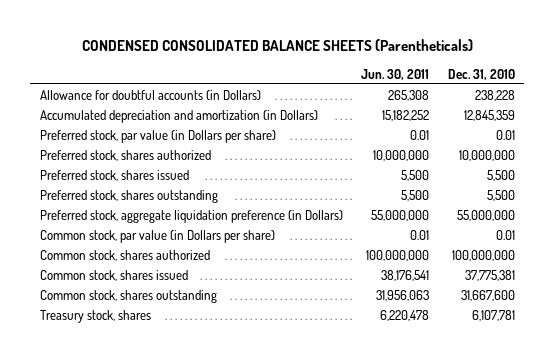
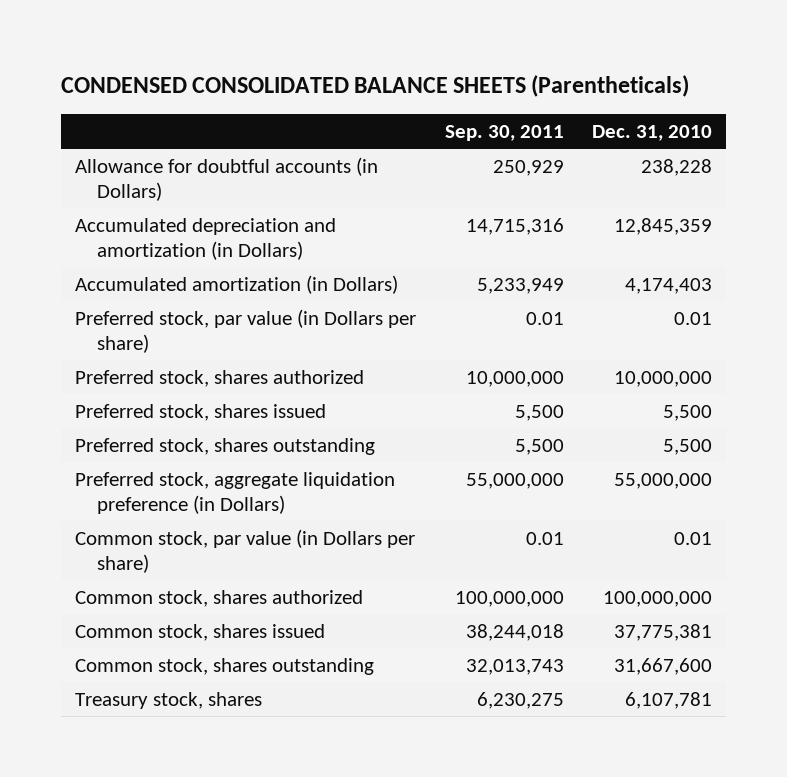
- | Jun. 30, 2011 | Dec. 31, 2010
+ | Sep. 30, 2011 | Dec. 31, 2010
+ Accumulated amortization (in Dollars) | 5,233,949 | 4,174,403

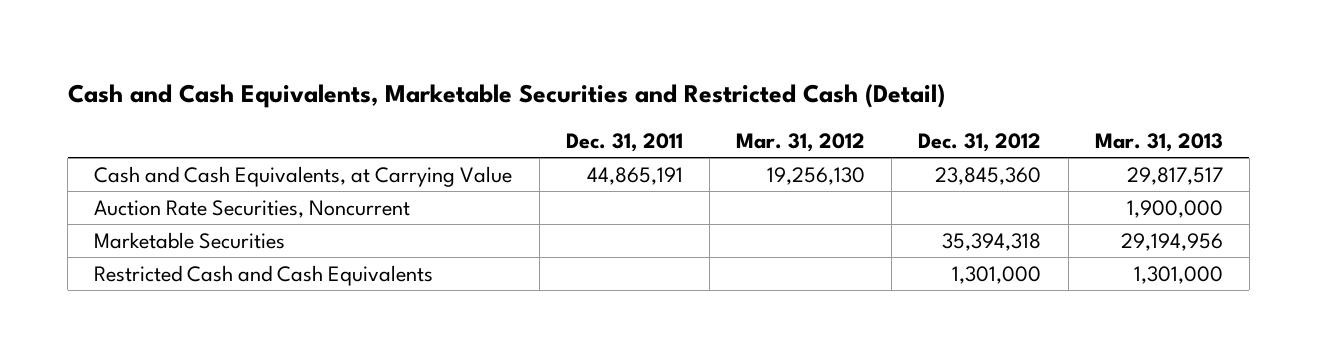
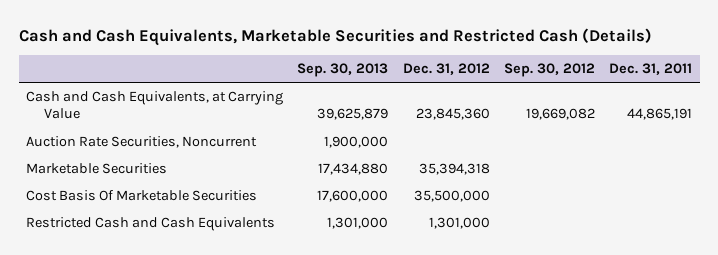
- Cash and Cash Equivalents, Marketable Securities and Restricted Cash (Detail)
+ Cash and Cash Equivalents, Marketable Securities and Restricted Cash (Details)
- | Dec. 31, 2011 | Mar. 31, 2012 | Dec. 31, 2012 | Mar. 31, 2013
+ | Sep. 30, 2013 | Dec. 31, 2012 | Sep. 30, 2012 | Dec. 31, 2011
+ Cost Basis Of Marketable Securities | 17,600,000 | 35,500,000 | |

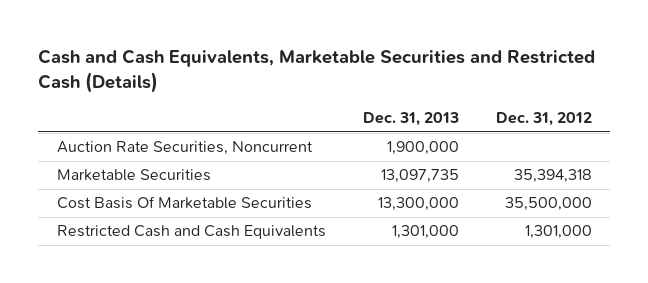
- | Sep. 30, 2013 | Dec. 31, 2012 | Sep. 30, 2012 | Dec. 31, 2011
+ | Dec. 31, 2013 | Dec. 31, 2012
- Cash and Cash Equivalents, at Carrying Value | 39,625,879 | 23,845,360 | 19,669,082 | 44,865,191

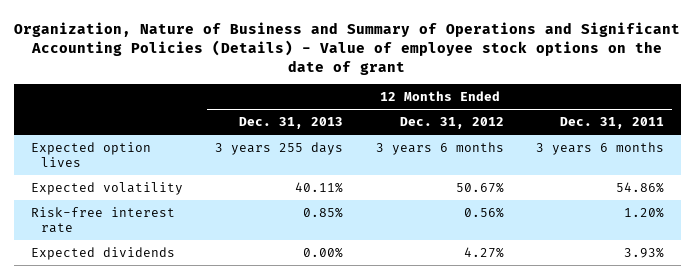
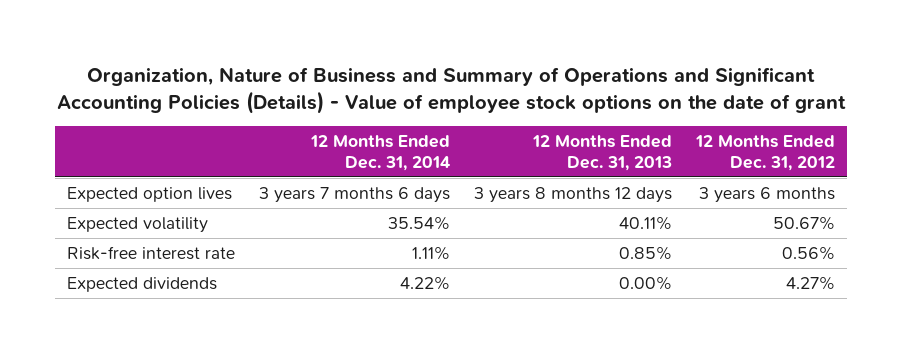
- | 12 Months Ended Dec. 31, 2013 | 12 Months Ended Dec. 31, 2012 | 12 Months Ended Dec. 31, 2011
+ | 12 Months Ended Dec. 31, 2014 | 12 Months Ended Dec. 31, 2013 | 12 Months Ended Dec. 31, 2012
- Expected option lives | 3 years 255 days | 3 years 6 months | 3 years 6 months
+ Expected option lives | 3 years 7 months 6 days | 3 years 8 months 12 days | 3 years 6 months

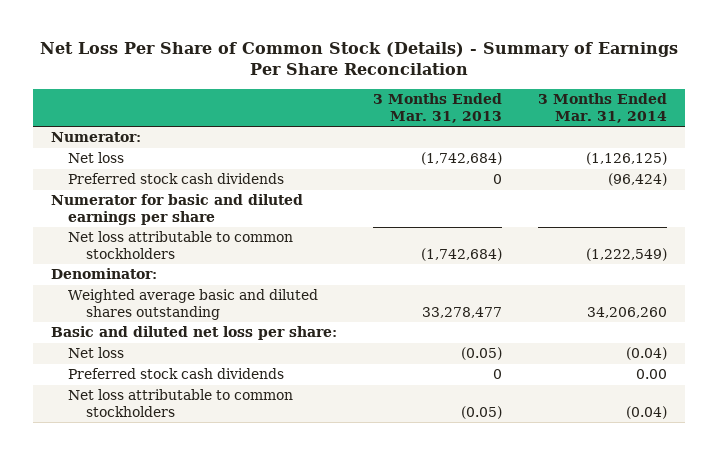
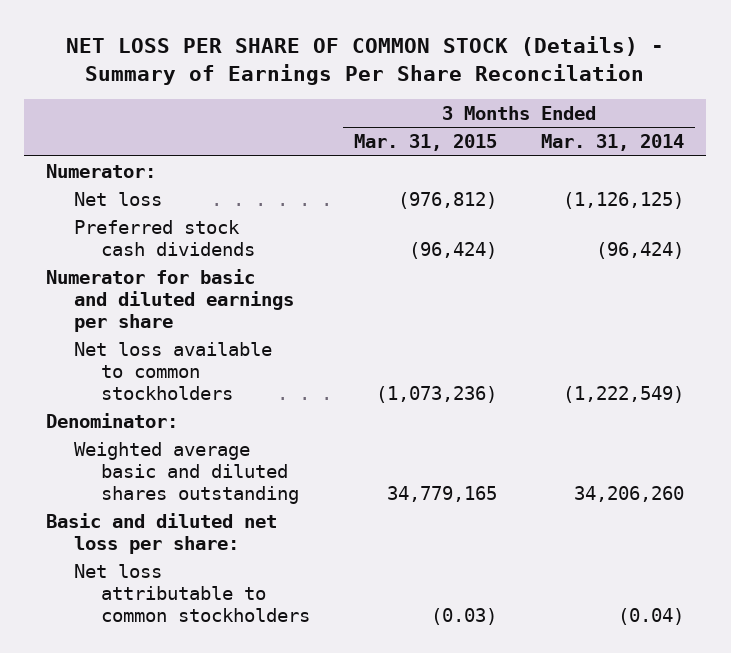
- Net Loss Per Share of Common Stock (Details) - Summary of Earnings Per Share Reconcilation
+ NET LOSS PER SHARE OF COMMON STOCK (Details) - Summary of Earnings Per Share Reconcilation
- | 3 Months Ended Mar. 31, 2013 | 3 Months Ended Mar. 31, 2014
+ | 3 Months Ended Mar. 31, 2015 | 3 Months Ended Mar. 31, 2014
- Net loss attributable to common stockholders | (1,742,684) | (1,222,549)
+ Net loss available to common stockholders | (1,073,236) | (1,222,549)
- Net loss | (0.05) | (0.04)
- Preferred stock cash dividends | 0 | 0.00

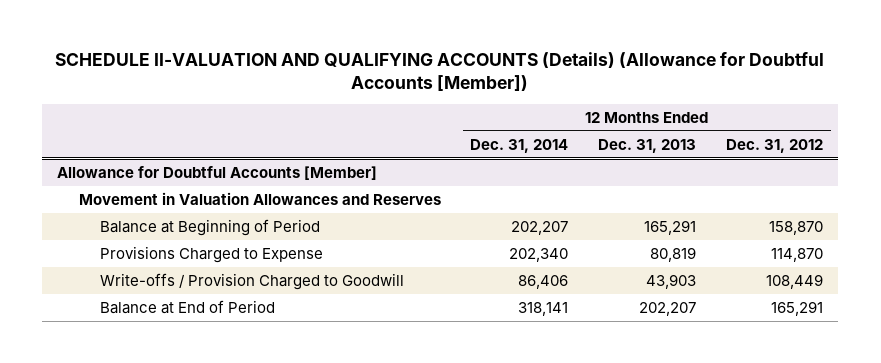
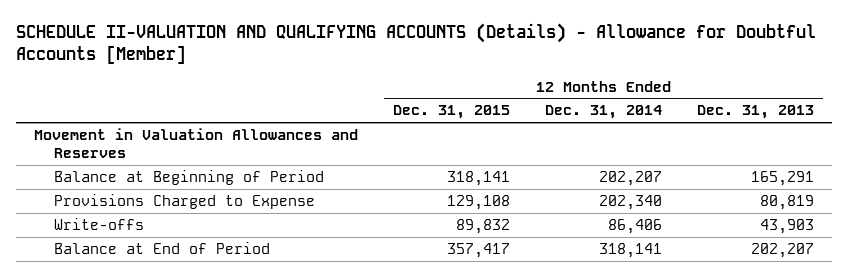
- SCHEDULE II-VALUATION AND QUALIFYING ACCOUNTS (Details) (Allowance for Doubtful Accounts [Member])
+ SCHEDULE II-VALUATION AND QUALIFYING ACCOUNTS (Details) - Allowance for Doubtful Accounts [Member]
- | 12 Months Ended Dec. 31, 2014 | 12 Months Ended Dec. 31, 2013 | 12 Months Ended Dec. 31, 2012
+ | 12 Months Ended Dec. 31, 2015 | 12 Months Ended Dec. 31, 2014 | 12 Months Ended Dec. 31, 2013
- Allowance for Doubtful Accounts [Member]
- Write-offs / Provision Charged to Goodwill | 86,406 | 43,903 | 108,449
+ Write-offs | 89,832 | 86,406 | 43,903

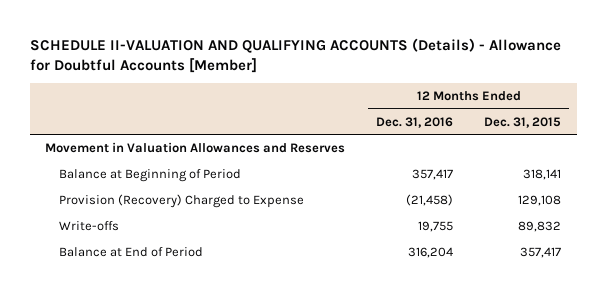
- | 12 Months Ended Dec. 31, 2015 | 12 Months Ended Dec. 31, 2014 | 12 Months Ended Dec. 31, 2013
+ | 12 Months Ended Dec. 31, 2016 | 12 Months Ended Dec. 31, 2015
- Provisions Charged to Expense | 129,108 | 202,340 | 80,819
+ Provision (Recovery) Charged to Expense | (21,458) | 129,108

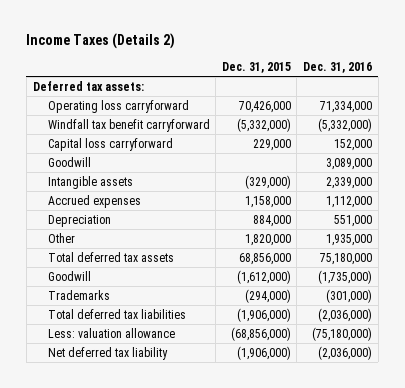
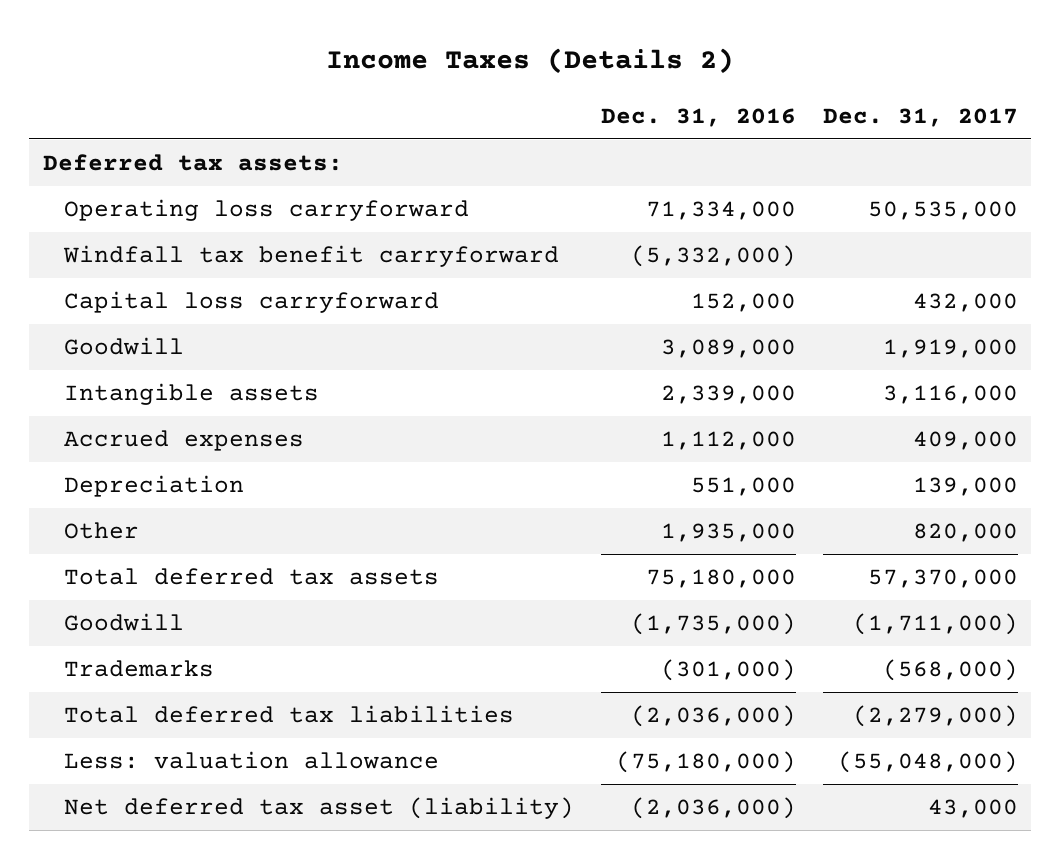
- | Dec. 31, 2015 | Dec. 31, 2016
+ | Dec. 31, 2016 | Dec. 31, 2017
- Net deferred tax liability | (1,906,000) | (2,036,000)
+ Net deferred tax asset (liability) | (2,036,000) | 43,000

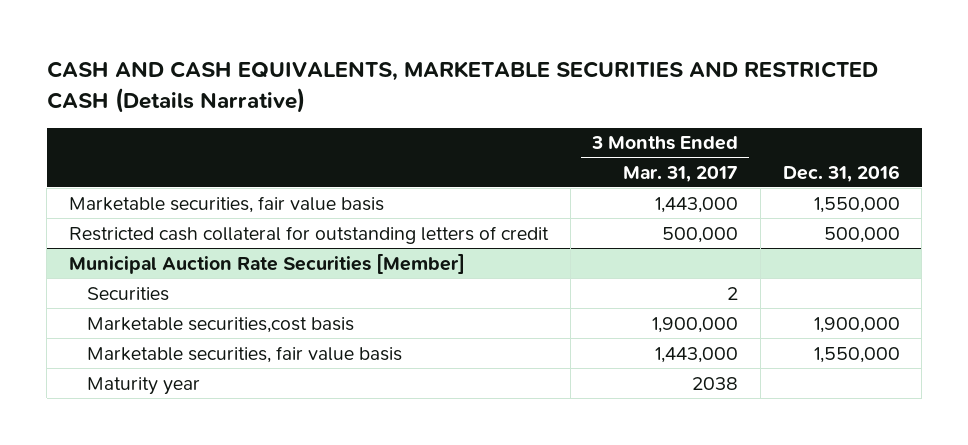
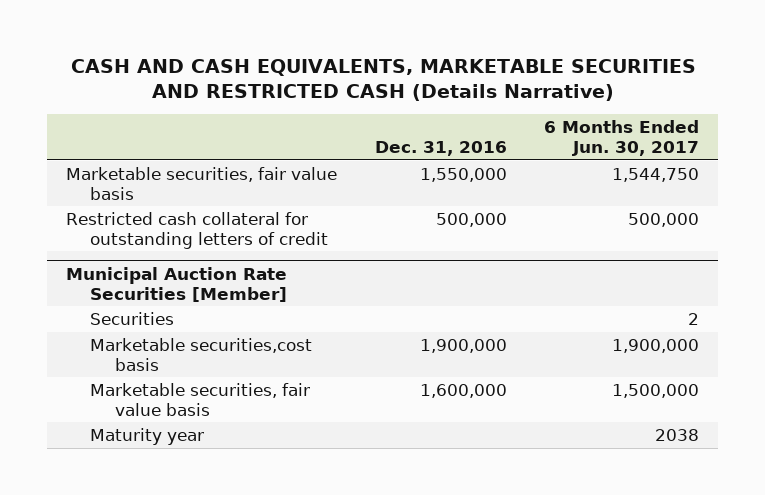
- | 3 Months Ended Mar. 31, 2017 | Dec. 31, 2016
+ | Dec. 31, 2016 | 6 Months Ended Jun. 30, 2017
@ Municipal Auction Rate Securities [Member]
- Marketable securities, fair value basis | 1,443,000 | 1,550,000
+ Marketable securities, fair value basis | 1,600,000 | 1,500,000

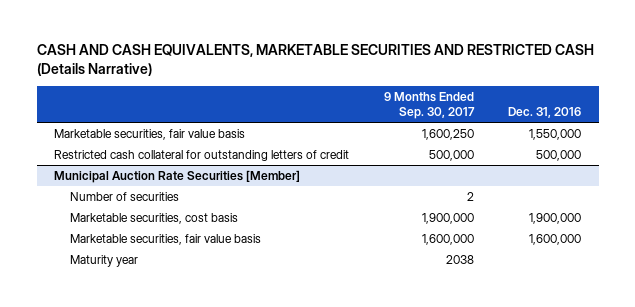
- | Dec. 31, 2016 | 6 Months Ended Jun. 30, 2017
+ | 9 Months Ended Sep. 30, 2017 | Dec. 31, 2016
@ Municipal Auction Rate Securities [Member]
- Securities | | 2
- Marketable securities,cost basis | 1,900,000 | 1,900,000
+ Number of securities | 2 |
+ Marketable securities, cost basis | 1,900,000 | 1,900,000

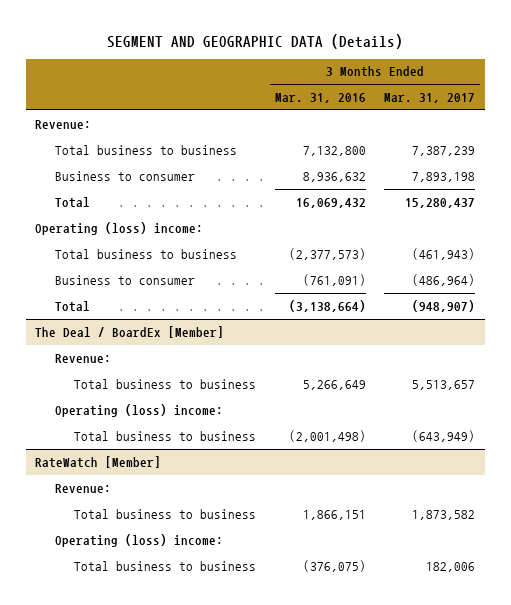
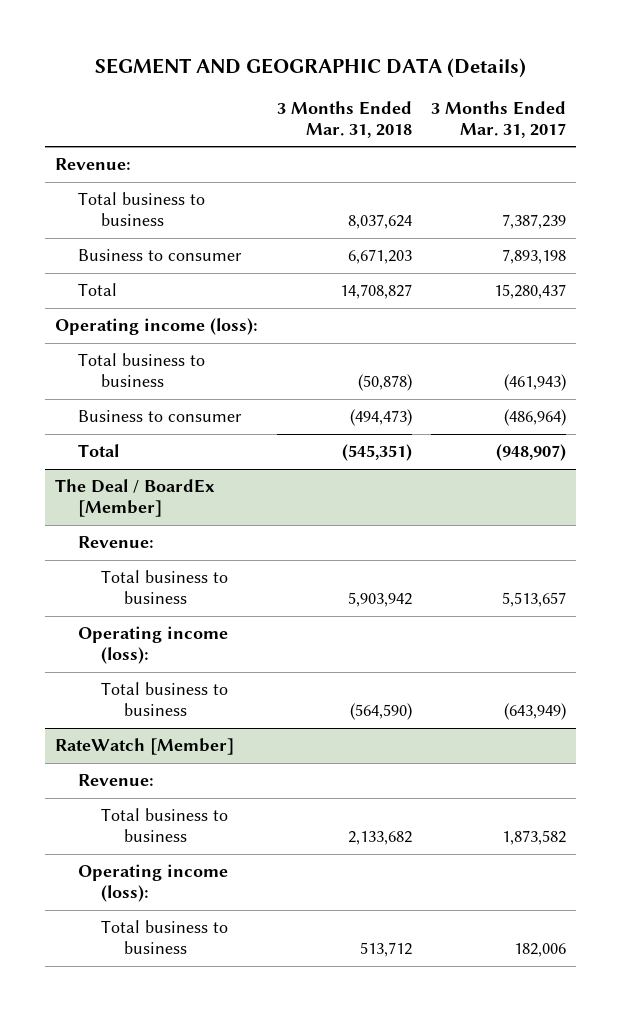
- | 3 Months Ended Mar. 31, 2016 | 3 Months Ended Mar. 31, 2017
+ | 3 Months Ended Mar. 31, 2018 | 3 Months Ended Mar. 31, 2017
- Operating (loss) income:
+ Operating income (loss):
@ The Deal / BoardEx [Member]
- Operating (loss) income:
+ Operating income (loss):
@ RateWatch [Member]
- Operating (loss) income:
+ Operating income (loss):

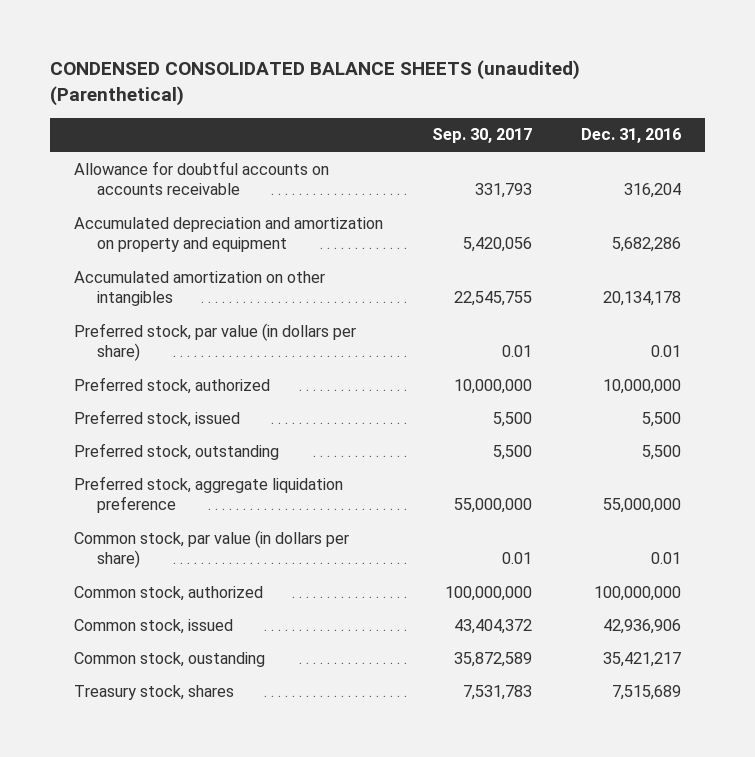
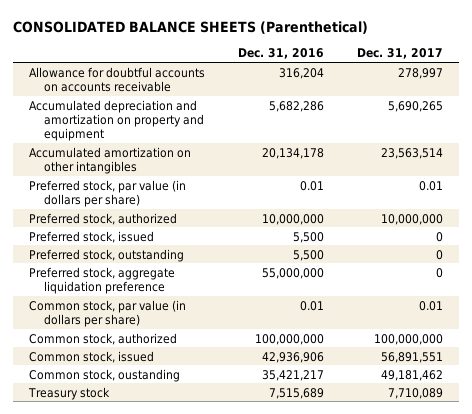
- CONDENSED CONSOLIDATED BALANCE SHEETS (unaudited) (Parenthetical)
+ CONSOLIDATED BALANCE SHEETS (Parenthetical)
- | Sep. 30, 2017 | Dec. 31, 2016
+ | Dec. 31, 2016 | Dec. 31, 2017
- Treasury stock, shares | 7,531,783 | 7,515,689
+ Treasury stock | 7,515,689 | 7,710,089

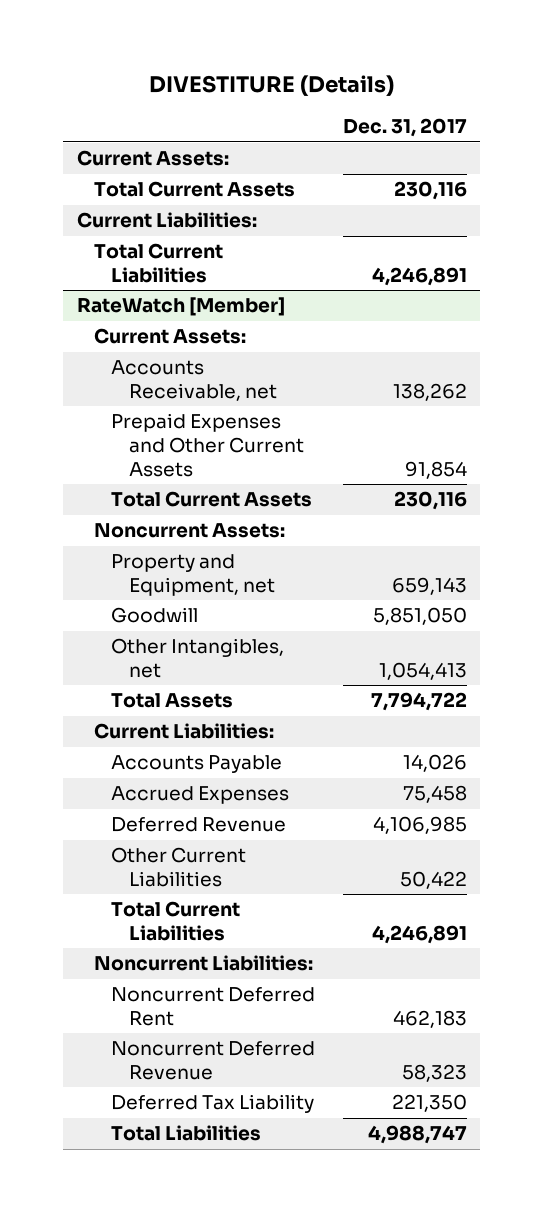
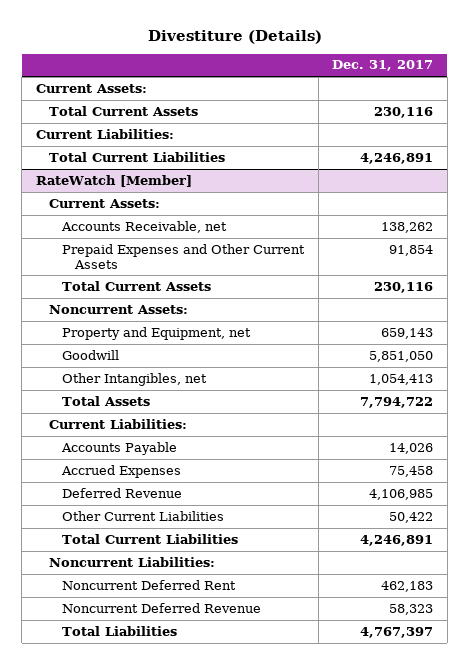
- DIVESTITURE (Details)
+ Divestiture (Details)
@ RateWatch [Member]
- Deferred Tax Liability | 221,350
- Total Liabilities | 4,988,747
+ Total Liabilities | 4,767,397

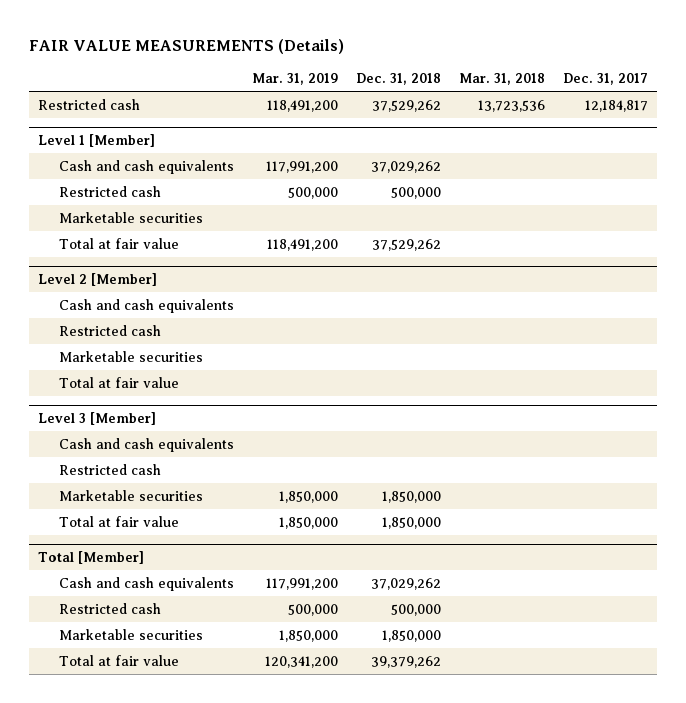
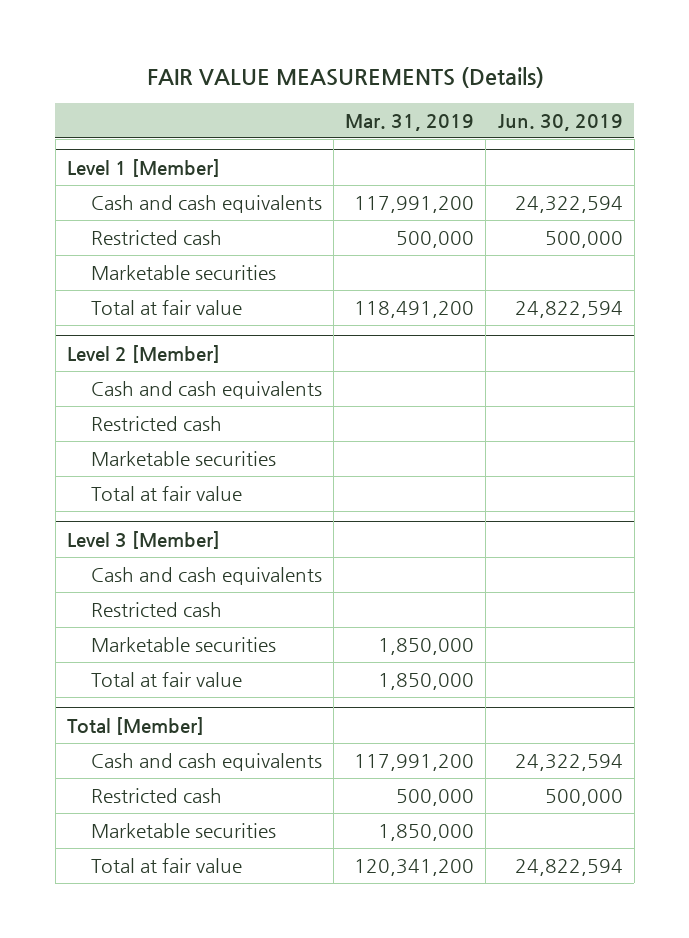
- | Mar. 31, 2019 | Dec. 31, 2018 | Mar. 31, 2018 | Dec. 31, 2017
+ | Mar. 31, 2019 | Jun. 30, 2019
- Restricted cash | 118,491,200 | 37,529,262 | 13,723,536 | 12,184,817

